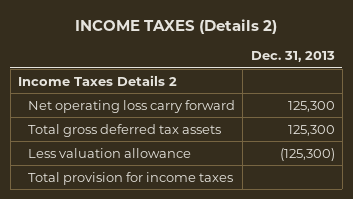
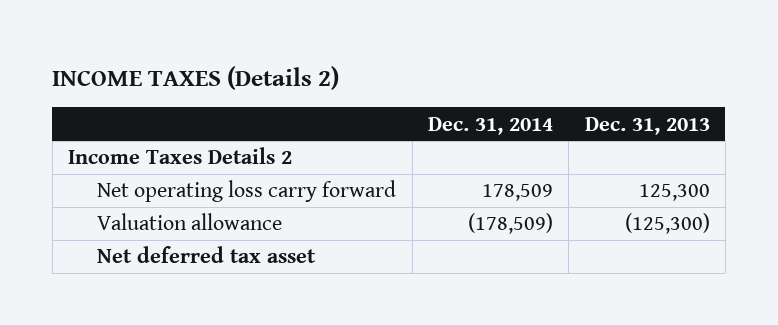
- | Dec. 31, 2013
+ | Dec. 31, 2014 | Dec. 31, 2013
- Total gross deferred tax assets | 125,300
- Less valuation allowance | (125,300)
- Total provision for income taxes
+ Valuation allowance | (178,509) | (125,300)
+ Net deferred tax asset

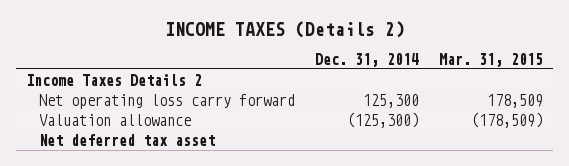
- | Dec. 31, 2014 | Dec. 31, 2013
+ | Dec. 31, 2014 | Mar. 31, 2015
- Net operating loss carry forward | 178,509 | 125,300
- Valuation allowance | (178,509) | (125,300)
+ Net operating loss carry forward | 125,300 | 178,509
+ Valuation allowance | (125,300) | (178,509)

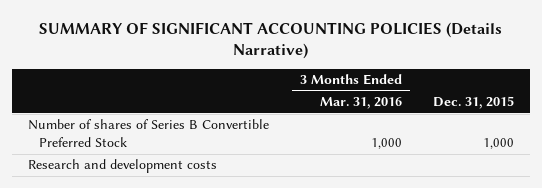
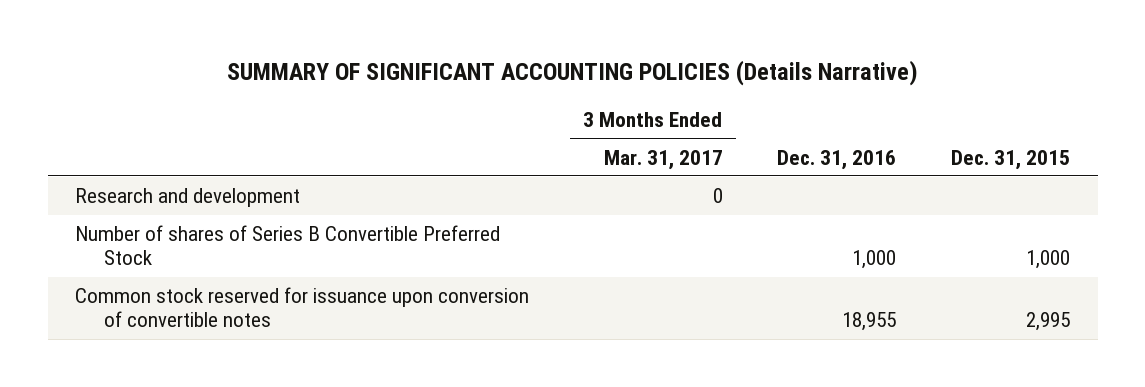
- | 3 Months Ended Mar. 31, 2016 | Dec. 31, 2015
+ | 3 Months Ended Mar. 31, 2017 | Dec. 31, 2016 | Dec. 31, 2015
+ Research and development | 0 | |
- Research and development costs
+ Common stock reserved for issuance upon conversion of convertible notes | | 18,955 | 2,995

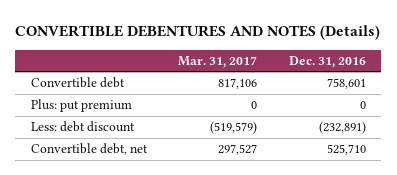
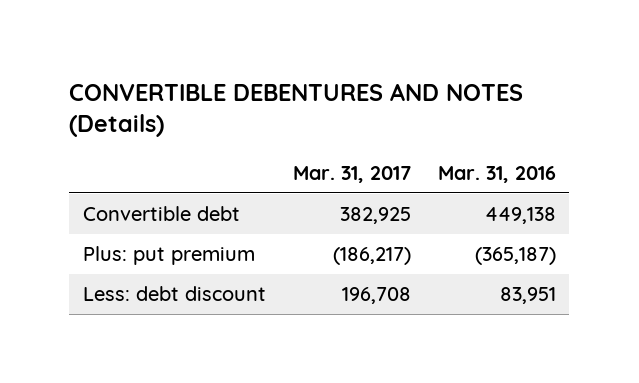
- | Mar. 31, 2017 | Dec. 31, 2016
+ | Mar. 31, 2017 | Mar. 31, 2016
- Convertible debt | 817,106 | 758,601
- Plus: put premium | 0 | 0
- Less: debt discount | (519,579) | (232,891)
- Convertible debt, net | 297,527 | 525,710
+ Convertible debt | 382,925 | 449,138
+ Plus: put premium | (186,217) | (365,187)
+ Less: debt discount | 196,708 | 83,951

